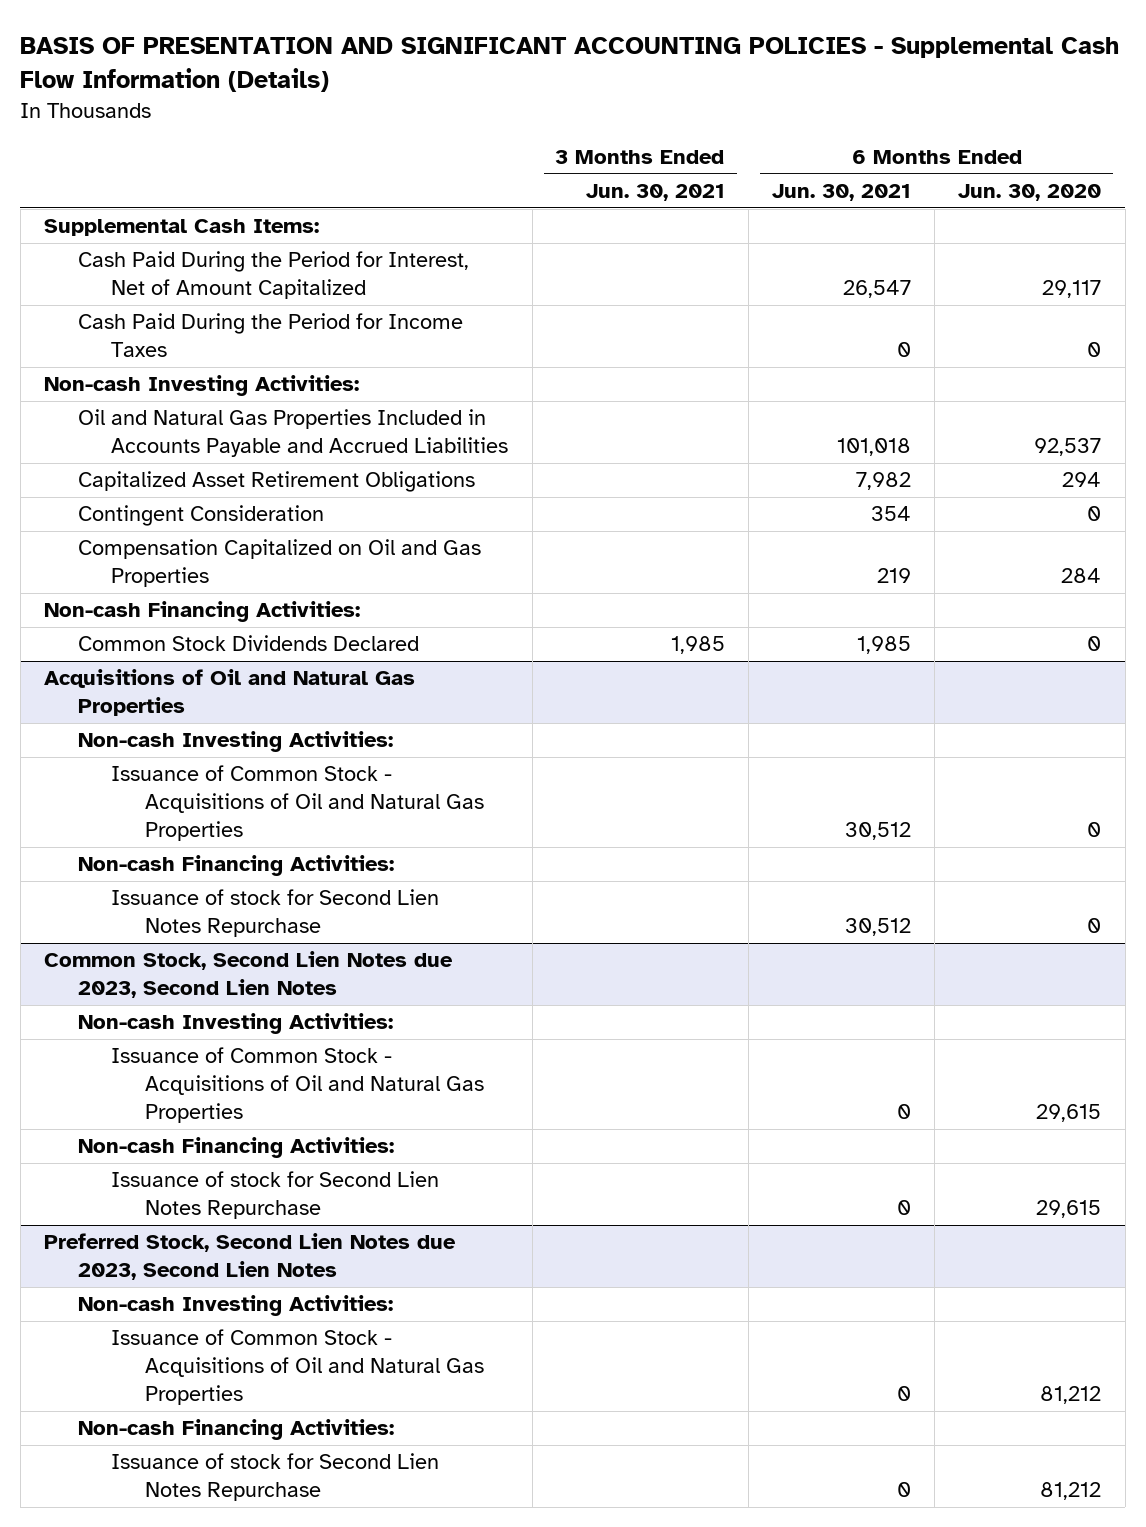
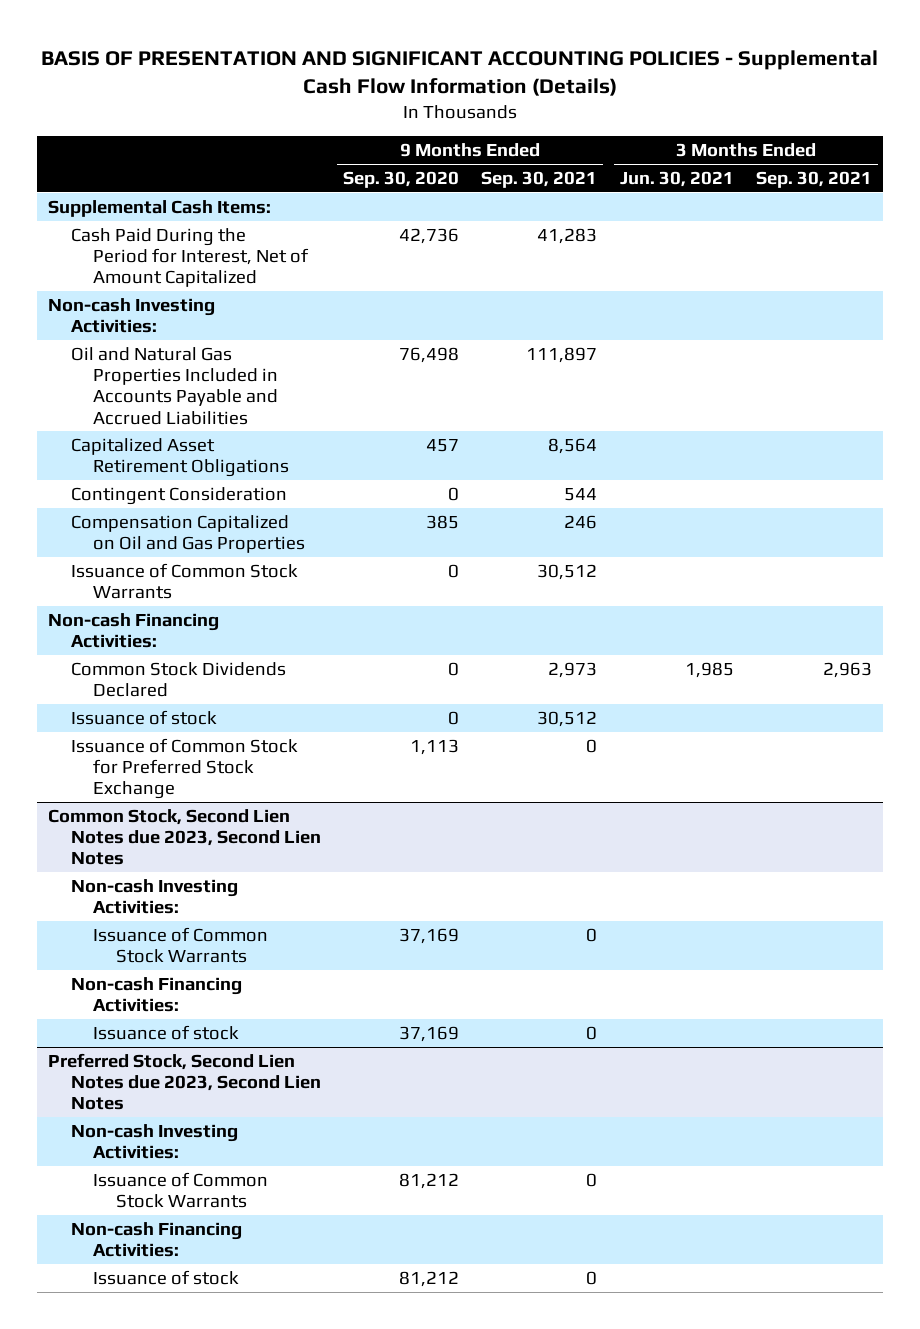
- | 3 Months Ended Jun. 30, 2021 | 6 Months Ended Jun. 30, 2021 | 6 Months Ended Jun. 30, 2020
+ | 9 Months Ended Sep. 30, 2020 | 9 Months Ended Sep. 30, 2021 | 3 Months Ended Jun. 30, 2021 | 3 Months Ended Sep. 30, 2021
- Cash Paid During the Period for Income Taxes | | 0 | 0
+ Issuance of Common Stock Warrants | 0 | 30,512 | |
- Acquisitions of Oil and Natural Gas Properties
- Non-cash Investing Activities:
- Issuance of Common Stock - Acquisitions of Oil and Natural Gas Properties | | 30,512 | 0
- Non-cash Financing Activities:
- Issuance of stock for Second Lien Notes Repurchase | | 30,512 | 0
+ Issuance of stock | 0 | 30,512 | |
+ Issuance of Common Stock for Preferred Stock Exchange | 1,113 | 0 | |
@ Common Stock, Second Lien Notes due 2023, Second Lien Notes
- Issuance of Common Stock - Acquisitions of Oil and Natural Gas Properties | | 0 | 29,615
+ Issuance of Common Stock Warrants | 37,169 | 0 | |
- Issuance of stock for Second Lien Notes Repurchase | | 0 | 29,615
+ Issuance of stock | 37,169 | 0 | |
@ Preferred Stock, Second Lien Notes due 2023, Second Lien Notes
- Issuance of Common Stock - Acquisitions of Oil and Natural Gas Properties | | 0 | 81,212
+ Issuance of Common Stock Warrants | 81,212 | 0 | |
- Issuance of stock for Second Lien Notes Repurchase | | 0 | 81,212
+ Issuance of stock | 81,212 | 0 | |

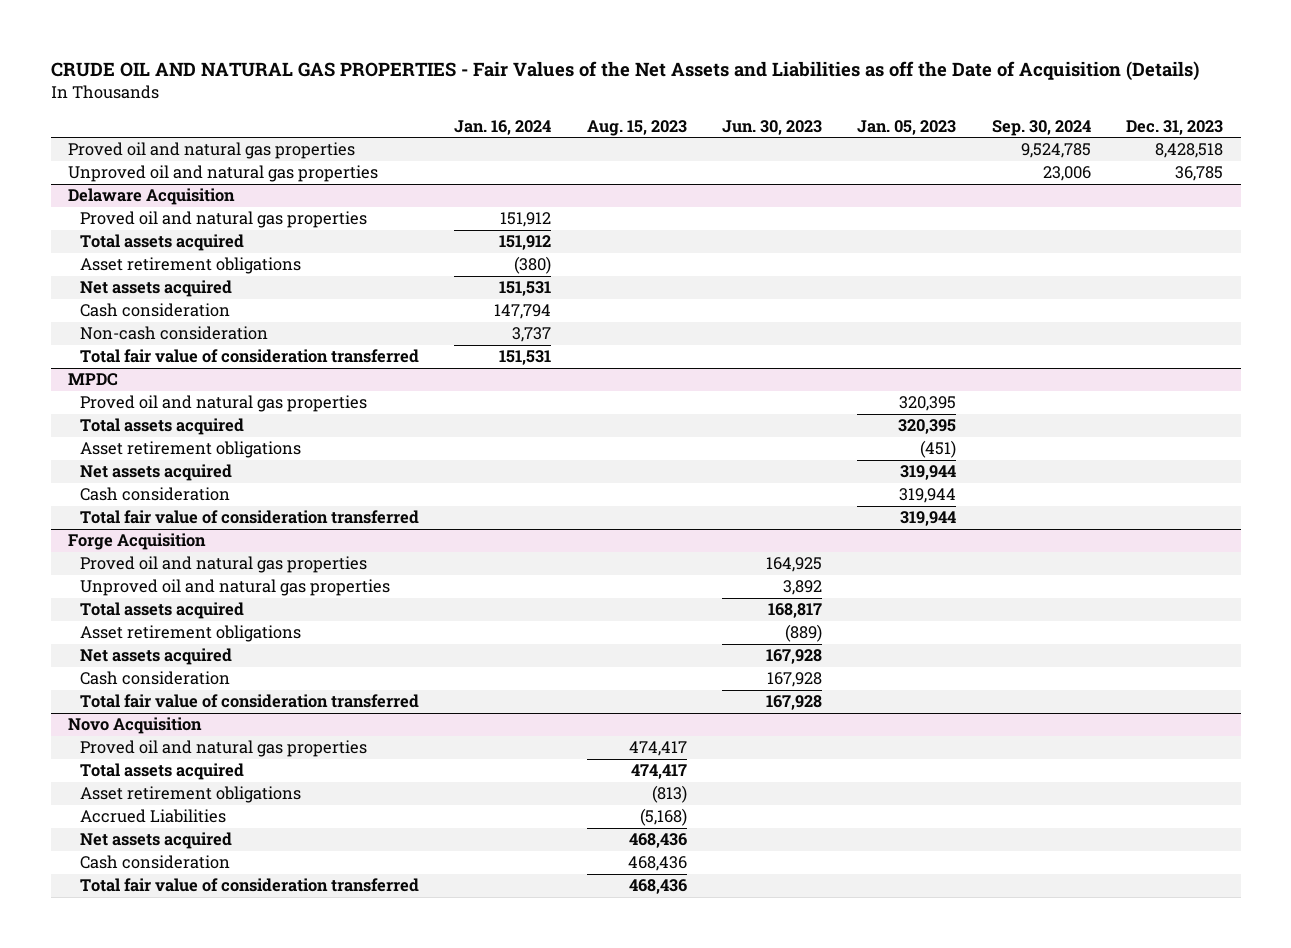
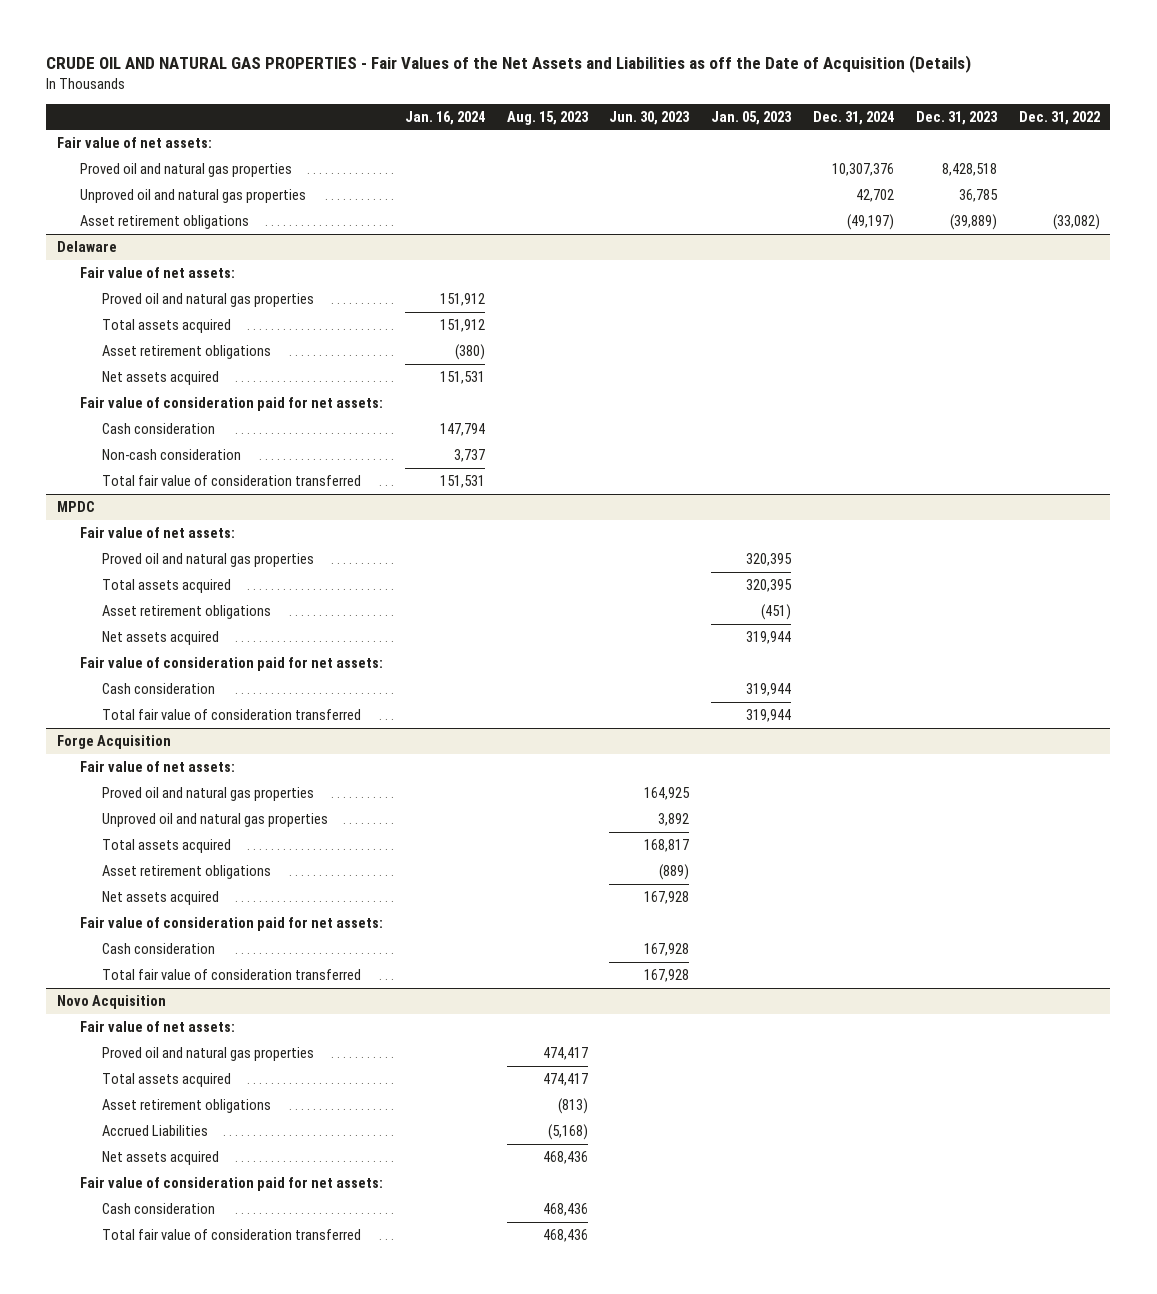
- | Jan. 16, 2024 | Aug. 15, 2023 | Jun. 30, 2023 | Jan. 05, 2023 | Sep. 30, 2024 | Dec. 31, 2023
+ | Jan. 16, 2024 | Aug. 15, 2023 | Jun. 30, 2023 | Jan. 05, 2023 | Dec. 31, 2024 | Dec. 31, 2023 | Dec. 31, 2022
+ Fair value of net assets:
- Delaware Acquisition
+ Asset retirement obligations | | | | | (49,197) | (39,889) | (33,082)
+ Delaware
+ Fair value of net assets:
+ Fair value of consideration paid for net assets:
@ MPDC
+ Fair value of net assets:
+ Fair value of consideration paid for net assets:
@ Forge Acquisition
+ Fair value of net assets:
+ Fair value of consideration paid for net assets:
@ Novo Acquisition
+ Fair value of net assets:
+ Fair value of consideration paid for net assets:

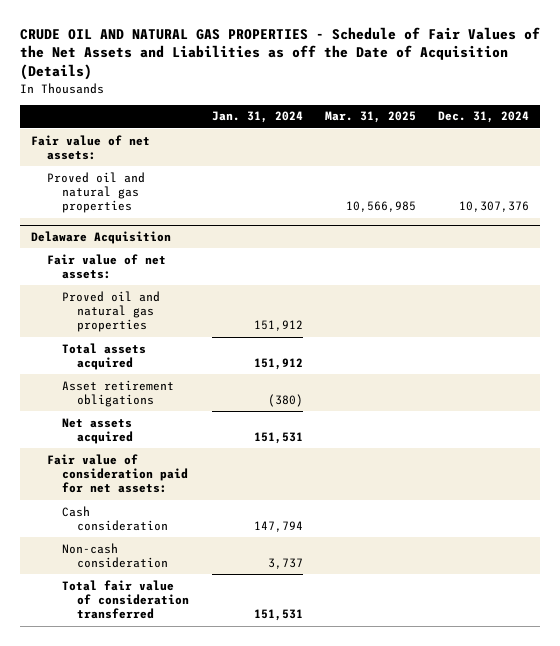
- CRUDE OIL AND NATURAL GAS PROPERTIES - Fair Values of the Net Assets and Liabilities as off the Date of Acquisition (Details)
+ CRUDE OIL AND NATURAL GAS PROPERTIES - Schedule of Fair Values of the Net Assets and Liabilities as off the Date of Acquisition (Details)
- | Jan. 16, 2024 | Aug. 15, 2023 | Jun. 30, 2023 | Jan. 05, 2023 | Dec. 31, 2024 | Dec. 31, 2023 | Dec. 31, 2022
+ | Jan. 31, 2024 | Mar. 31, 2025 | Dec. 31, 2024
- Unproved oil and natural gas properties | | | | | 42,702 | 36,785 |
- Asset retirement obligations | | | | | (49,197) | (39,889) | (33,082)
- Delaware
+ Delaware Acquisition
- MPDC
- Fair value of net assets:
- Proved oil and natural gas properties | | | | 320,395 | | |
- Total assets acquired | | | | 320,395 | | |
- Asset retirement obligations | | | | (451) | | |
- Net assets acquired | | | | 319,944 | | |
- Fair value of consideration paid for net assets:
- Cash consideration | | | | 319,944 | | |
- Total fair value of consideration transferred | | | | 319,944 | | |
- Forge Acquisition
- Fair value of net assets:
- Proved oil and natural gas properties | | | 164,925 | | | |
- Unproved oil and natural gas properties | | | 3,892 | | | |
- Total assets acquired | | | 168,817 | | | |
- Asset retirement obligations | | | (889) | | | |
- Net assets acquired | | | 167,928 | | | |
- Fair value of consideration paid for net assets:
- Cash consideration | | | 167,928 | | | |
- Total fair value of consideration transferred | | | 167,928 | | | |
- Novo Acquisition
- Fair value of net assets:
- Proved oil and natural gas properties | | 474,417 | | | | |
- Total assets acquired | | 474,417 | | | | |
- Asset retirement obligations | | (813) | | | | |
- Accrued Liabilities | | (5,168) | | | | |
- Net assets acquired | | 468,436 | | | | |
- Fair value of consideration paid for net assets:
- Cash consideration | | 468,436 | | | | |
- Total fair value of consideration transferred | | 468,436 | | | | |

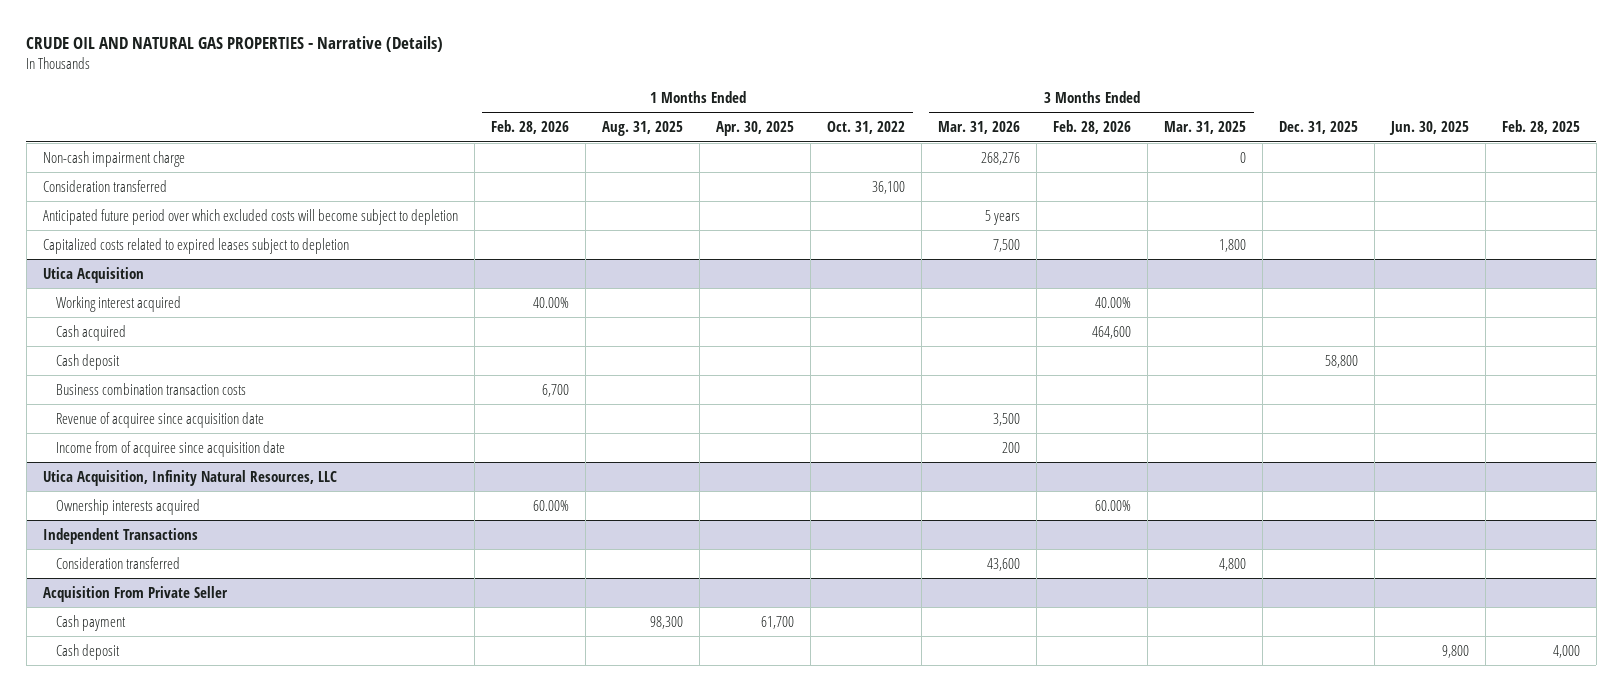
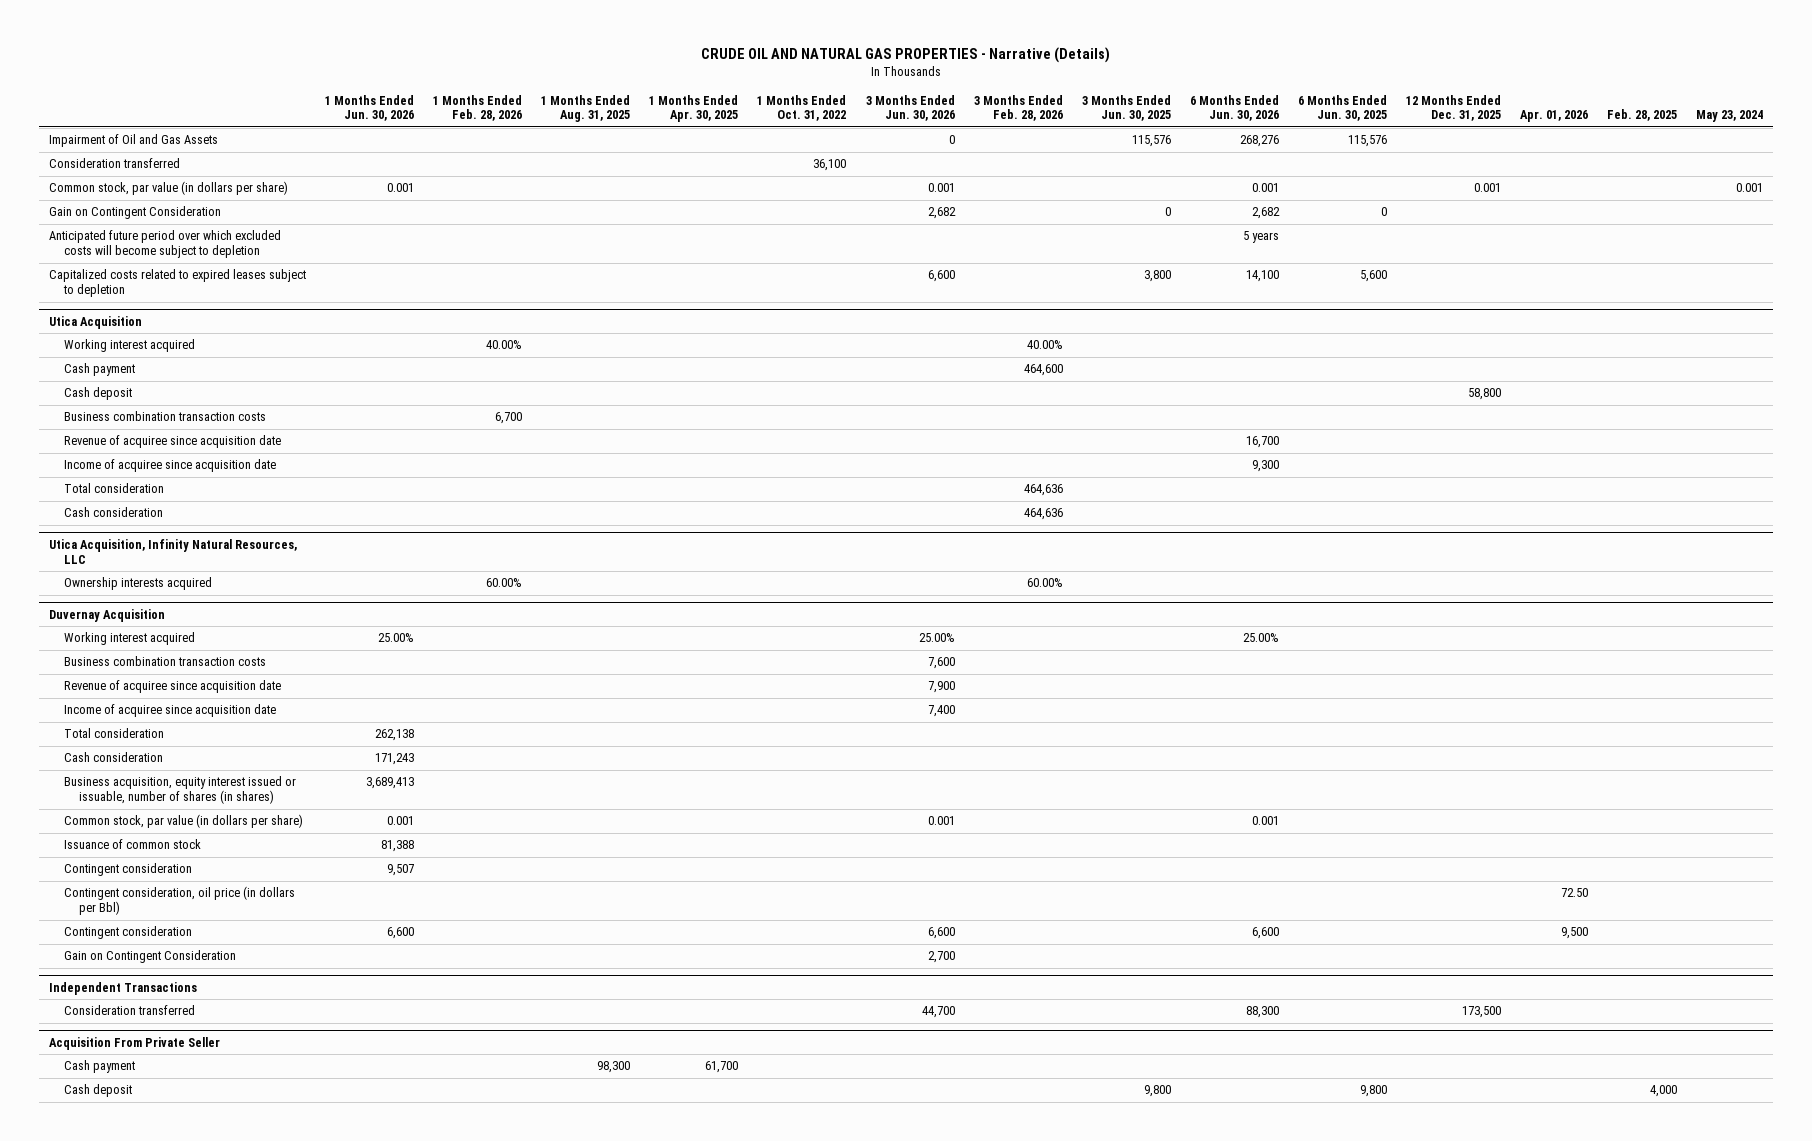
- | 1 Months Ended Feb. 28, 2026 | 1 Months Ended Aug. 31, 2025 | 1 Months Ended Apr. 30, 2025 | 1 Months Ended Oct. 31, 2022 | 3 Months Ended Mar. 31, 2026 | 3 Months Ended Feb. 28, 2026 | 3 Months Ended Mar. 31, 2025 | Dec. 31, 2025 | Jun. 30, 2025 | Feb. 28, 2025
+ | 1 Months Ended Jun. 30, 2026 | 1 Months Ended Feb. 28, 2026 | 1 Months Ended Aug. 31, 2025 | 1 Months Ended Apr. 30, 2025 | 1 Months Ended Oct. 31, 2022 | 3 Months Ended Jun. 30, 2026 | 3 Months Ended Feb. 28, 2026 | 3 Months Ended Jun. 30, 2025 | 6 Months Ended Jun. 30, 2026 | 6 Months Ended Jun. 30, 2025 | 12 Months Ended Dec. 31, 2025 | Apr. 01, 2026 | Feb. 28, 2025 | May 23, 2024
- Non-cash impairment charge | | | | | 268,276 | | 0 | | |
+ Impairment of Oil and Gas Assets | | | | | | 0 | | 115,576 | 268,276 | 115,576 | | | |
+ Common stock, par value (in dollars per share) | 0.001 | | | | | 0.001 | | | 0.001 | | 0.001 | | | 0.001
+ Gain on Contingent Consideration | | | | | | 2,682 | | 0 | 2,682 | 0 | | | |
@ Utica Acquisition
- Cash acquired | | | | | | 464,600 | | | |
+ Cash payment | | | | | | | 464,600 | | | | | | |
- Income from of acquiree since acquisition date | | | | | 200 | | | | |
+ Income of acquiree since acquisition date | | | | | | | | | 9,300 | | | | |
+ Total consideration | | | | | | | 464,636 | | | | | | |
+ Cash consideration | | | | | | | 464,636 | | | | | | |
+ Duvernay Acquisition
+ Working interest acquired | 25.00% | | | | | 25.00% | | | 25.00% | | | | |
+ Business combination transaction costs | | | | | | 7,600 | | | | | | | |
+ Revenue of acquiree since acquisition date | | | | | | 7,900 | | | | | | | |
+ Income of acquiree since acquisition date | | | | | | 7,400 | | | | | | | |
+ Total consideration | 262,138 | | | | | | | | | | | | |
+ Cash consideration | 171,243 | | | | | | | | | | | | |
+ Business acquisition, equity interest issued or issuable, number of shares (in shares) | 3,689,413 | | | | | | | | | | | | |
+ Common stock, par value (in dollars per share) | 0.001 | | | | | 0.001 | | | 0.001 | | | | |
+ Issuance of common stock | 81,388 | | | | | | | | | | | | |
+ Contingent consideration | 9,507 | | | | | | | | | | | | |
+ Contingent consideration, oil price (in dollars per Bbl) | | | | | | | | | | | | 72.50 | |
+ Contingent consideration | 6,600 | | | | | 6,600 | | | 6,600 | | | 9,500 | |
+ Gain on Contingent Consideration | | | | | | 2,700 | | | | | | | |

